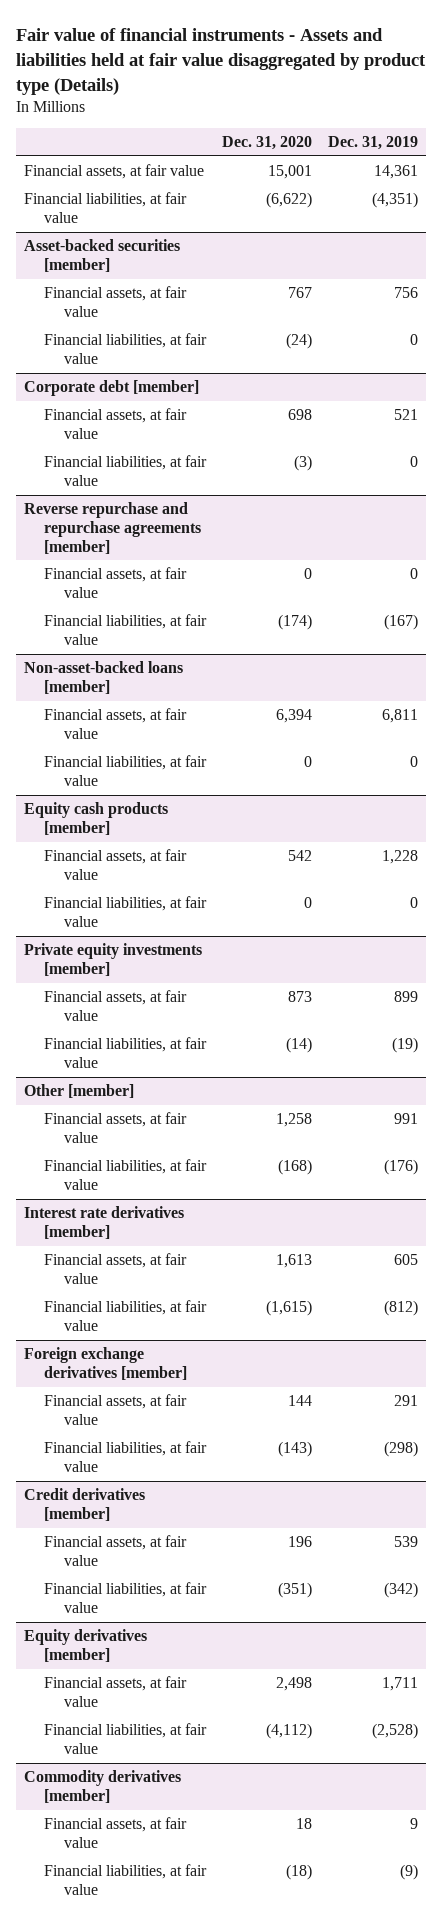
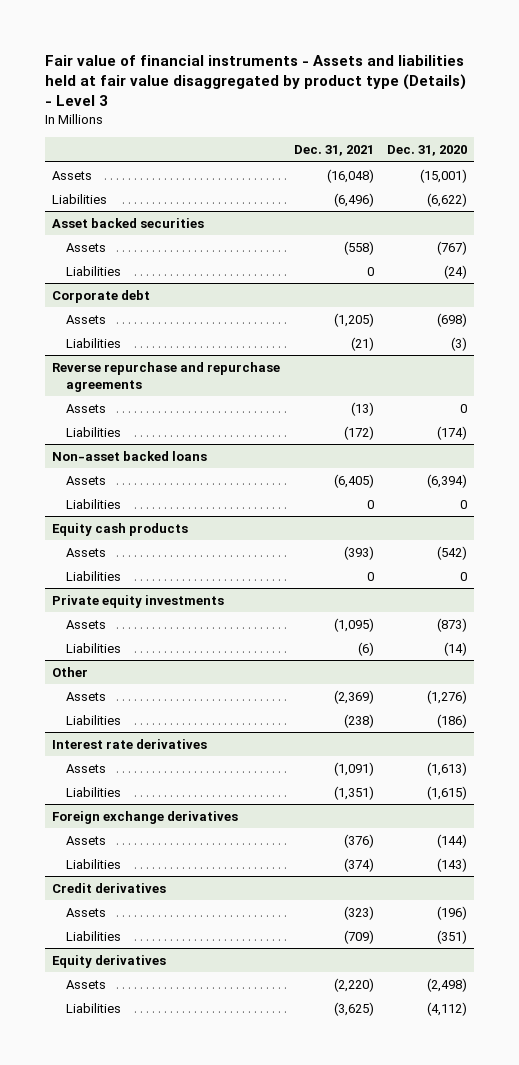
- Fair value of financial instruments - Assets and liabilities held at fair value disaggregated by product type (Details)
+ Fair value of financial instruments - Assets and liabilities held at fair value disaggregated by product type (Details) - Level 3
- | Dec. 31, 2020 | Dec. 31, 2019
+ | Dec. 31, 2021 | Dec. 31, 2020
- Financial assets, at fair value | 15,001 | 14,361
- Financial liabilities, at fair value | (6,622) | (4,351)
- Asset-backed securities [member]
- Financial assets, at fair value | 767 | 756
- Financial liabilities, at fair value | (24) | 0
- Corporate debt [member]
- Financial assets, at fair value | 698 | 521
- Financial liabilities, at fair value | (3) | 0
- Reverse repurchase and repurchase agreements [member]
- Financial assets, at fair value | 0 | 0
- Financial liabilities, at fair value | (174) | (167)
- Non-asset-backed loans [member]
- Financial assets, at fair value | 6,394 | 6,811
- Financial liabilities, at fair value | 0 | 0
- Equity cash products [member]
- Financial assets, at fair value | 542 | 1,228
- Financial liabilities, at fair value | 0 | 0
- Private equity investments [member]
- Financial assets, at fair value | 873 | 899
- Financial liabilities, at fair value | (14) | (19)
- Other [member]
- Financial assets, at fair value | 1,258 | 991
- Financial liabilities, at fair value | (168) | (176)
- Interest rate derivatives [member]
- Financial assets, at fair value | 1,613 | 605
- Financial liabilities, at fair value | (1,615) | (812)
- Foreign exchange derivatives [member]
- Financial assets, at fair value | 144 | 291
- Financial liabilities, at fair value | (143) | (298)
- Credit derivatives [member]
- Financial assets, at fair value | 196 | 539
- Financial liabilities, at fair value | (351) | (342)
- Equity derivatives [member]
- Financial assets, at fair value | 2,498 | 1,711
- Financial liabilities, at fair value | (4,112) | (2,528)
- Commodity derivatives [member]
- Financial assets, at fair value | 18 | 9
- Financial liabilities, at fair value | (18) | (9)
+ Assets | (16,048) | (15,001)
+ Liabilities | (6,496) | (6,622)
+ Asset backed securities
+ Assets | (558) | (767)
+ Liabilities | 0 | (24)
+ Corporate debt
+ Assets | (1,205) | (698)
+ Liabilities | (21) | (3)
+ Reverse repurchase and repurchase agreements
+ Assets | (13) | 0
+ Liabilities | (172) | (174)
+ Non-asset backed loans
+ Assets | (6,405) | (6,394)
+ Liabilities | 0 | 0
+ Equity cash products
+ Assets | (393) | (542)
+ Liabilities | 0 | 0
+ Private equity investments
+ Assets | (1,095) | (873)
+ Liabilities | (6) | (14)
+ Other
+ Assets | (2,369) | (1,276)
+ Liabilities | (238) | (186)
+ Interest rate derivatives
+ Assets | (1,091) | (1,613)
+ Liabilities | (1,351) | (1,615)
+ Foreign exchange derivatives
+ Assets | (376) | (144)
+ Liabilities | (374) | (143)
+ Credit derivatives
+ Assets | (323) | (196)
+ Liabilities | (709) | (351)
+ Equity derivatives
+ Assets | (2,220) | (2,498)
+ Liabilities | (3,625) | (4,112)

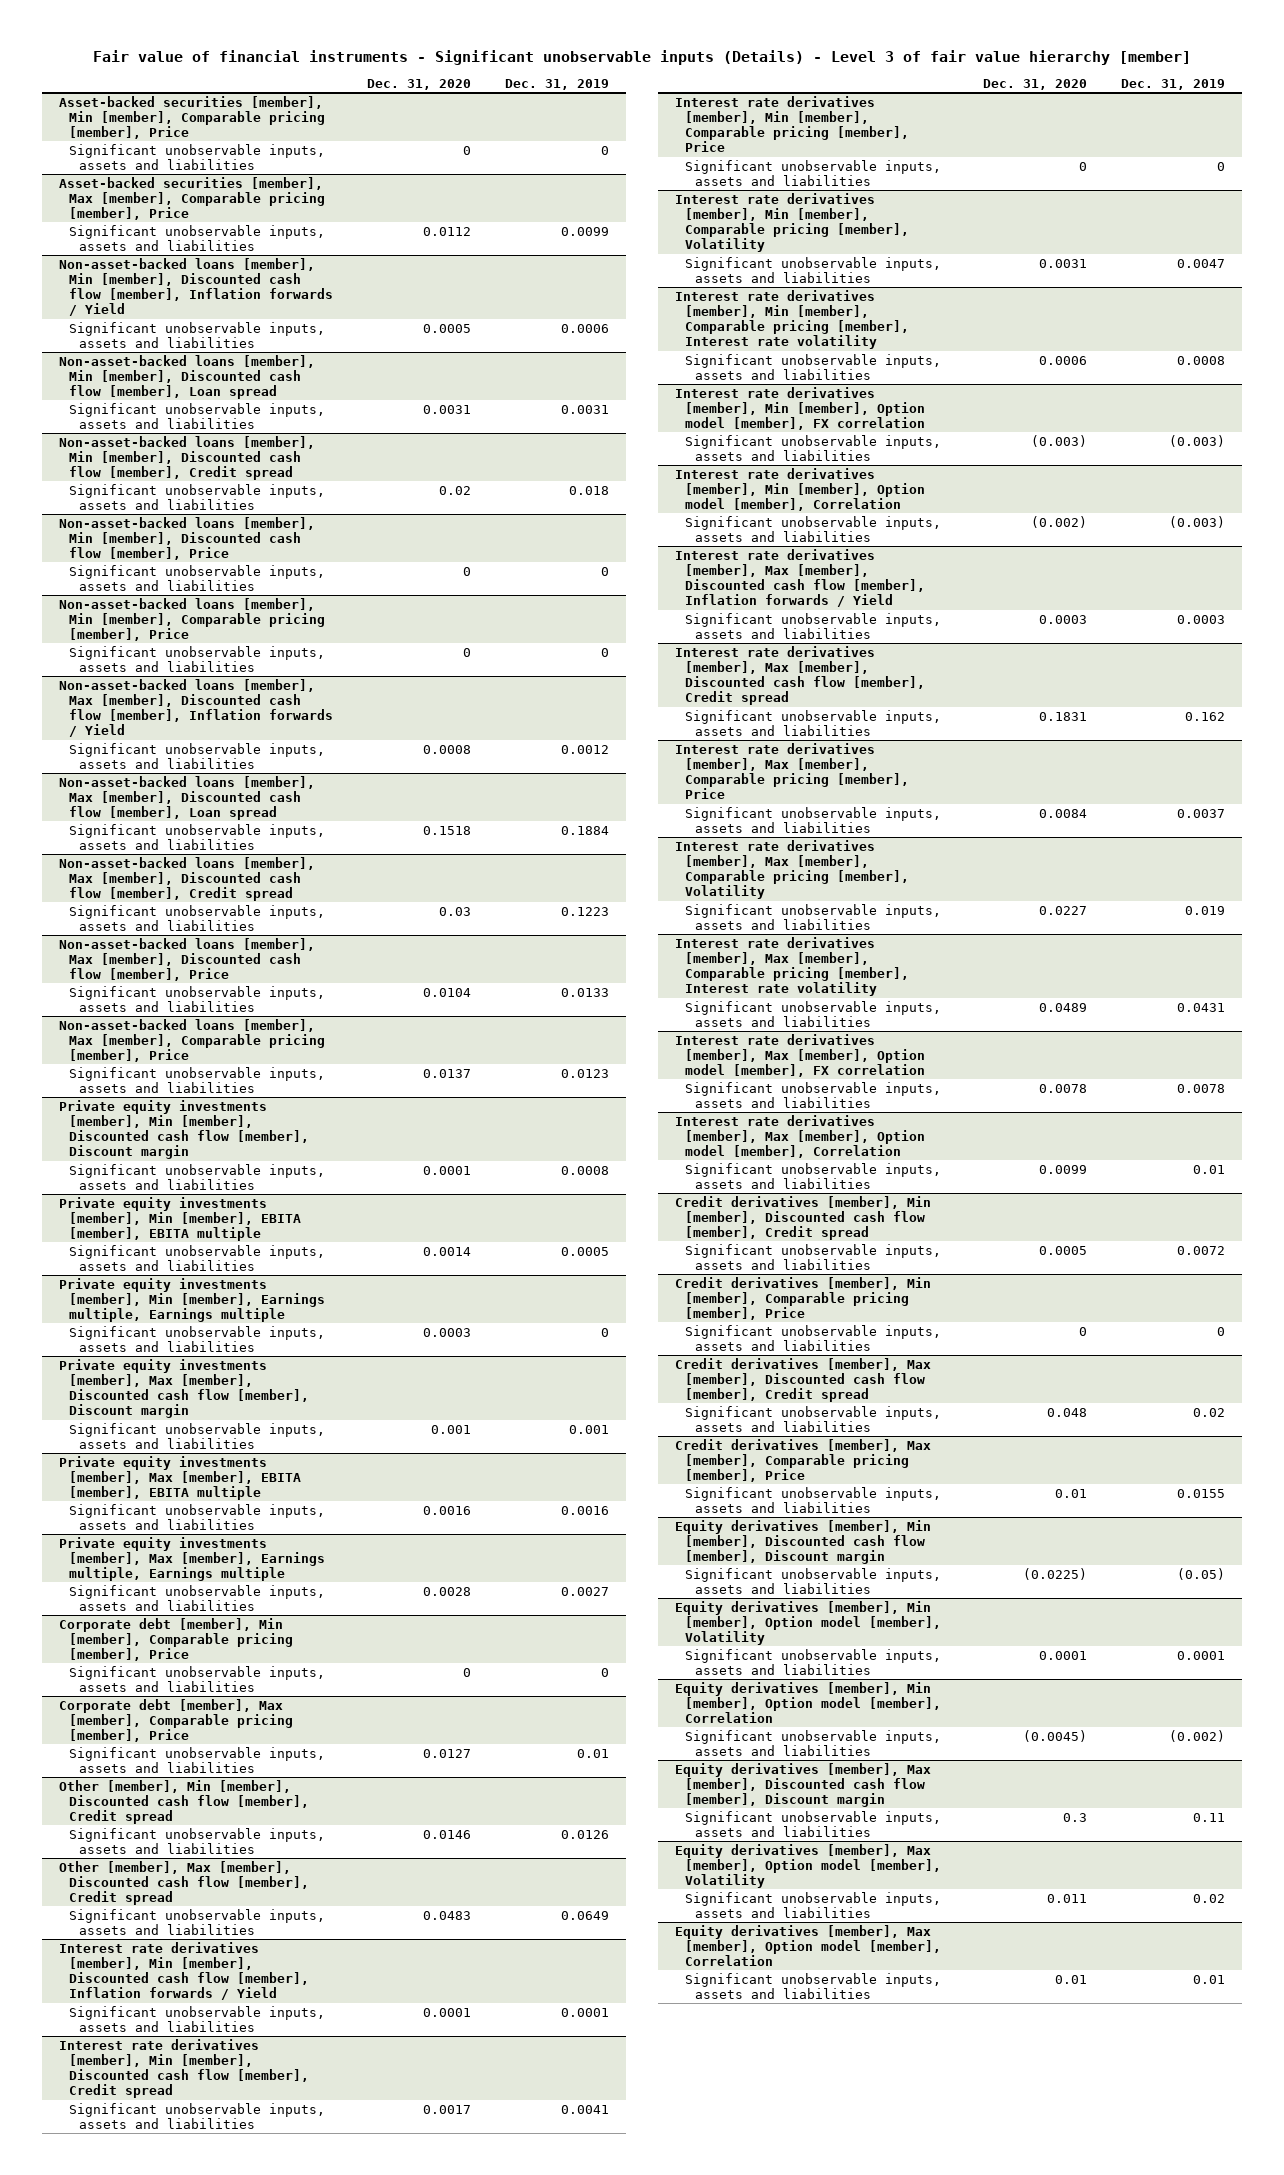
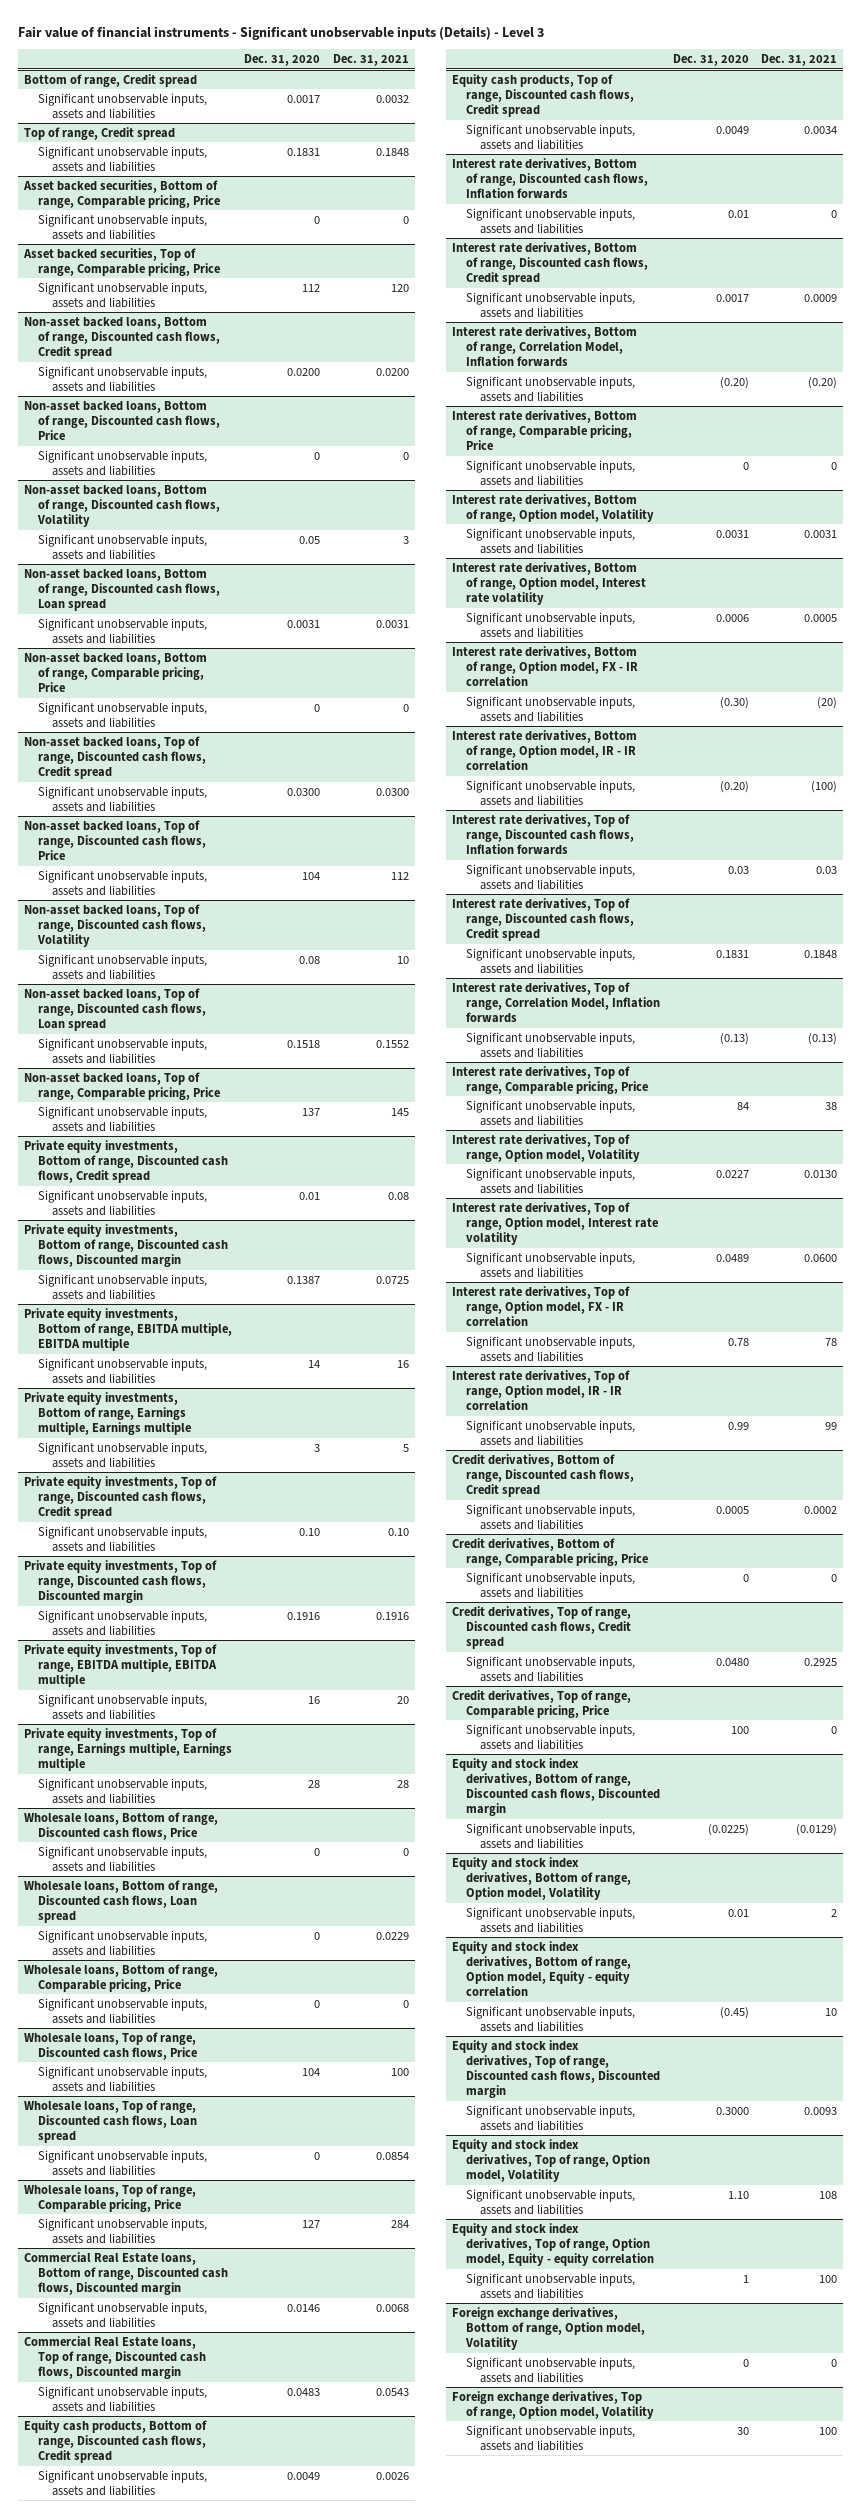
- Fair value of financial instruments - Significant unobservable inputs (Details) - Level 3 of fair value hierarchy [member]
+ Fair value of financial instruments - Significant unobservable inputs (Details) - Level 3
- | Dec. 31, 2020 | Dec. 31, 2019
+ | Dec. 31, 2020 | Dec. 31, 2021
- Asset-backed securities [member], Min [member], Comparable pricing [member], Price
+ Bottom of range, Credit spread
+ Significant unobservable inputs, assets and liabilities | 0.0017 | 0.0032
+ Top of range, Credit spread
+ Significant unobservable inputs, assets and liabilities | 0.1831 | 0.1848
+ Asset backed securities, Bottom of range, Comparable pricing, Price
- Asset-backed securities [member], Max [member], Comparable pricing [member], Price
- Significant unobservable inputs, assets and liabilities | 0.0112 | 0.0099
- Non-asset-backed loans [member], Min [member], Discounted cash flow [member], Inflation forwards / Yield
- Significant unobservable inputs, assets and liabilities | 0.0005 | 0.0006
- Non-asset-backed loans [member], Min [member], Discounted cash flow [member], Loan spread
- Significant unobservable inputs, assets and liabilities | 0.0031 | 0.0031
- Non-asset-backed loans [member], Min [member], Discounted cash flow [member], Credit spread
- Significant unobservable inputs, assets and liabilities | 0.02 | 0.018
- Non-asset-backed loans [member], Min [member], Discounted cash flow [member], Price
+ Asset backed securities, Top of range, Comparable pricing, Price
+ Significant unobservable inputs, assets and liabilities | 112 | 120
+ Non-asset backed loans, Bottom of range, Discounted cash flows, Credit spread
+ Significant unobservable inputs, assets and liabilities | 0.0200 | 0.0200
+ Non-asset backed loans, Bottom of range, Discounted cash flows, Price
- Non-asset-backed loans [member], Min [member], Comparable pricing [member], Price
+ Non-asset backed loans, Bottom of range, Discounted cash flows, Volatility
+ Significant unobservable inputs, assets and liabilities | 0.05 | 3
+ Non-asset backed loans, Bottom of range, Discounted cash flows, Loan spread
+ Significant unobservable inputs, assets and liabilities | 0.0031 | 0.0031
+ Non-asset backed loans, Bottom of range, Comparable pricing, Price
- Non-asset-backed loans [member], Max [member], Discounted cash flow [member], Inflation forwards / Yield
- Significant unobservable inputs, assets and liabilities | 0.0008 | 0.0012
- Non-asset-backed loans [member], Max [member], Discounted cash flow [member], Loan spread
+ Non-asset backed loans, Top of range, Discounted cash flows, Credit spread
+ Significant unobservable inputs, assets and liabilities | 0.0300 | 0.0300
+ Non-asset backed loans, Top of range, Discounted cash flows, Price
+ Significant unobservable inputs, assets and liabilities | 104 | 112
+ Non-asset backed loans, Top of range, Discounted cash flows, Volatility
+ Significant unobservable inputs, assets and liabilities | 0.08 | 10
+ Non-asset backed loans, Top of range, Discounted cash flows, Loan spread
- Non-asset-backed loans [member], Max [member], Discounted cash flow [member], Credit spread
- Significant unobservable inputs, assets and liabilities | 0.03 | 0.1223
- Non-asset-backed loans [member], Max [member], Discounted cash flow [member], Price
- Significant unobservable inputs, assets and liabilities | 0.0104 | 0.0133
- Non-asset-backed loans [member], Max [member], Comparable pricing [member], Price
- Significant unobservable inputs, assets and liabilities | 0.0137 | 0.0123
- Private equity investments [member], Min [member], Discounted cash flow [member], Discount margin
- Significant unobservable inputs, assets and liabilities | 0.0001 | 0.0008
- Private equity investments [member], Min [member], EBITA [member], EBITA multiple
- Significant unobservable inputs, assets and liabilities | 0.0014 | 0.0005
- Private equity investments [member], Min [member], Earnings multiple, Earnings multiple
- Significant unobservable inputs, assets and liabilities | 0.0003 | 0
- Private equity investments [member], Max [member], Discounted cash flow [member], Discount margin
- Significant unobservable inputs, assets and liabilities | 0.001 | 0.001
- Private equity investments [member], Max [member], EBITA [member], EBITA multiple
- Significant unobservable inputs, assets and liabilities | 0.0016 | 0.0016
- Private equity investments [member], Max [member], Earnings multiple, Earnings multiple
- Significant unobservable inputs, assets and liabilities | 0.0028 | 0.0027
- Corporate debt [member], Min [member], Comparable pricing [member], Price
+ Non-asset backed loans, Top of range, Comparable pricing, Price
+ Significant unobservable inputs, assets and liabilities | 137 | 145
+ Private equity investments, Bottom of range, Discounted cash flows, Credit spread
+ Significant unobservable inputs, assets and liabilities | 0.01 | 0.08
+ Private equity investments, Bottom of range, Discounted cash flows, Discounted margin
+ Significant unobservable inputs, assets and liabilities | 0.1387 | 0.0725
+ Private equity investments, Bottom of range, EBITDA multiple, EBITDA multiple
+ Significant unobservable inputs, assets and liabilities | 14 | 16
+ Private equity investments, Bottom of range, Earnings multiple, Earnings multiple
+ Significant unobservable inputs, assets and liabilities | 3 | 5
+ Private equity investments, Top of range, Discounted cash flows, Credit spread
+ Significant unobservable inputs, assets and liabilities | 0.10 | 0.10
+ Private equity investments, Top of range, Discounted cash flows, Discounted margin
+ Significant unobservable inputs, assets and liabilities | 0.1916 | 0.1916
+ Private equity investments, Top of range, EBITDA multiple, EBITDA multiple
+ Significant unobservable inputs, assets and liabilities | 16 | 20
+ Private equity investments, Top of range, Earnings multiple, Earnings multiple
+ Significant unobservable inputs, assets and liabilities | 28 | 28
+ Wholesale loans, Bottom of range, Discounted cash flows, Price
- Corporate debt [member], Max [member], Comparable pricing [member], Price
- Significant unobservable inputs, assets and liabilities | 0.0127 | 0.01
- Other [member], Min [member], Discounted cash flow [member], Credit spread
+ Wholesale loans, Bottom of range, Discounted cash flows, Loan spread
+ Significant unobservable inputs, assets and liabilities | 0 | 0.0229
+ Wholesale loans, Bottom of range, Comparable pricing, Price
+ Significant unobservable inputs, assets and liabilities | 0 | 0
+ Wholesale loans, Top of range, Discounted cash flows, Price
+ Significant unobservable inputs, assets and liabilities | 104 | 100
+ Wholesale loans, Top of range, Discounted cash flows, Loan spread
+ Significant unobservable inputs, assets and liabilities | 0 | 0.0854
+ Wholesale loans, Top of range, Comparable pricing, Price
+ Significant unobservable inputs, assets and liabilities | 127 | 284
+ Commercial Real Estate loans, Bottom of range, Discounted cash flows, Discounted margin
- Other [member], Max [member], Discounted cash flow [member], Credit spread
+ Commercial Real Estate loans, Top of range, Discounted cash flows, Discounted margin
- Interest rate derivatives [member], Min [member], Discounted cash flow [member], Inflation forwards / Yield
- Significant unobservable inputs, assets and liabilities | 0.0001 | 0.0001
- Interest rate derivatives [member], Min [member], Discounted cash flow [member], Credit spread
+ Equity cash products, Bottom of range, Discounted cash flows, Credit spread
+ Significant unobservable inputs, assets and liabilities | 0.0049 | 0.0026
+ Equity cash products, Top of range, Discounted cash flows, Credit spread
+ Significant unobservable inputs, assets and liabilities | 0.0049 | 0.0034
+ Interest rate derivatives, Bottom of range, Discounted cash flows, Inflation forwards
+ Significant unobservable inputs, assets and liabilities | 0.01 | 0
+ Interest rate derivatives, Bottom of range, Discounted cash flows, Credit spread
- Interest rate derivatives [member], Min [member], Comparable pricing [member], Price
+ Interest rate derivatives, Bottom of range, Correlation Model, Inflation forwards
+ Significant unobservable inputs, assets and liabilities | (0.20) | (0.20)
+ Interest rate derivatives, Bottom of range, Comparable pricing, Price
- Interest rate derivatives [member], Min [member], Comparable pricing [member], Volatility
+ Interest rate derivatives, Bottom of range, Option model, Volatility
- Interest rate derivatives [member], Min [member], Comparable pricing [member], Interest rate volatility
+ Interest rate derivatives, Bottom of range, Option model, Interest rate volatility
- Interest rate derivatives [member], Min [member], Option model [member], FX correlation
- Significant unobservable inputs, assets and liabilities | (0.003) | (0.003)
- Interest rate derivatives [member], Min [member], Option model [member], Correlation
- Significant unobservable inputs, assets and liabilities | (0.002) | (0.003)
- Interest rate derivatives [member], Max [member], Discounted cash flow [member], Inflation forwards / Yield
- Significant unobservable inputs, assets and liabilities | 0.0003 | 0.0003
- Interest rate derivatives [member], Max [member], Discounted cash flow [member], Credit spread
+ Interest rate derivatives, Bottom of range, Option model, FX - IR correlation
+ Significant unobservable inputs, assets and liabilities | (0.30) | (20)
+ Interest rate derivatives, Bottom of range, Option model, IR - IR correlation
+ Significant unobservable inputs, assets and liabilities | (0.20) | (100)
+ Interest rate derivatives, Top of range, Discounted cash flows, Inflation forwards
+ Significant unobservable inputs, assets and liabilities | 0.03 | 0.03
+ Interest rate derivatives, Top of range, Discounted cash flows, Credit spread
- Interest rate derivatives [member], Max [member], Comparable pricing [member], Price
- Significant unobservable inputs, assets and liabilities | 0.0084 | 0.0037
- Interest rate derivatives [member], Max [member], Comparable pricing [member], Volatility
+ Interest rate derivatives, Top of range, Correlation Model, Inflation forwards
+ Significant unobservable inputs, assets and liabilities | (0.13) | (0.13)
+ Interest rate derivatives, Top of range, Comparable pricing, Price
+ Significant unobservable inputs, assets and liabilities | 84 | 38
+ Interest rate derivatives, Top of range, Option model, Volatility
- Interest rate derivatives [member], Max [member], Comparable pricing [member], Interest rate volatility
+ Interest rate derivatives, Top of range, Option model, Interest rate volatility
- Interest rate derivatives [member], Max [member], Option model [member], FX correlation
- Significant unobservable inputs, assets and liabilities | 0.0078 | 0.0078
- Interest rate derivatives [member], Max [member], Option model [member], Correlation
- Significant unobservable inputs, assets and liabilities | 0.0099 | 0.01
- Credit derivatives [member], Min [member], Discounted cash flow [member], Credit spread
+ Interest rate derivatives, Top of range, Option model, FX - IR correlation
+ Significant unobservable inputs, assets and liabilities | 0.78 | 78
+ Interest rate derivatives, Top of range, Option model, IR - IR correlation
+ Significant unobservable inputs, assets and liabilities | 0.99 | 99
+ Credit derivatives, Bottom of range, Discounted cash flows, Credit spread
- Credit derivatives [member], Min [member], Comparable pricing [member], Price
+ Credit derivatives, Bottom of range, Comparable pricing, Price
- Credit derivatives [member], Max [member], Discounted cash flow [member], Credit spread
- Significant unobservable inputs, assets and liabilities | 0.048 | 0.02
- Credit derivatives [member], Max [member], Comparable pricing [member], Price
- Significant unobservable inputs, assets and liabilities | 0.01 | 0.0155
- Equity derivatives [member], Min [member], Discounted cash flow [member], Discount margin
+ Credit derivatives, Top of range, Discounted cash flows, Credit spread
+ Significant unobservable inputs, assets and liabilities | 0.0480 | 0.2925
+ Credit derivatives, Top of range, Comparable pricing, Price
+ Significant unobservable inputs, assets and liabilities | 100 | 0
+ Equity and stock index derivatives, Bottom of range, Discounted cash flows, Discounted margin
- Equity derivatives [member], Min [member], Option model [member], Volatility
- Significant unobservable inputs, assets and liabilities | 0.0001 | 0.0001
- Equity derivatives [member], Min [member], Option model [member], Correlation
- Significant unobservable inputs, assets and liabilities | (0.0045) | (0.002)
- Equity derivatives [member], Max [member], Discounted cash flow [member], Discount margin
- Significant unobservable inputs, assets and liabilities | 0.3 | 0.11
- Equity derivatives [member], Max [member], Option model [member], Volatility
- Significant unobservable inputs, assets and liabilities | 0.011 | 0.02
- Equity derivatives [member], Max [member], Option model [member], Correlation
+ Equity and stock index derivatives, Bottom of range, Option model, Volatility
+ Equity and stock index derivatives, Bottom of range, Option model, Equity - equity correlation
+ Significant unobservable inputs, assets and liabilities | (0.45) | 10
+ Equity and stock index derivatives, Top of range, Discounted cash flows, Discounted margin
+ Significant unobservable inputs, assets and liabilities | 0.3000 | 0.0093
+ Equity and stock index derivatives, Top of range, Option model, Volatility
+ Significant unobservable inputs, assets and liabilities | 1.10 | 108
+ Equity and stock index derivatives, Top of range, Option model, Equity - equity correlation
+ Significant unobservable inputs, assets and liabilities | 1 | 100
+ Foreign exchange derivatives, Bottom of range, Option model, Volatility
+ Significant unobservable inputs, assets and liabilities | 0 | 0
+ Foreign exchange derivatives, Top of range, Option model, Volatility
+ Significant unobservable inputs, assets and liabilities | 30 | 100

